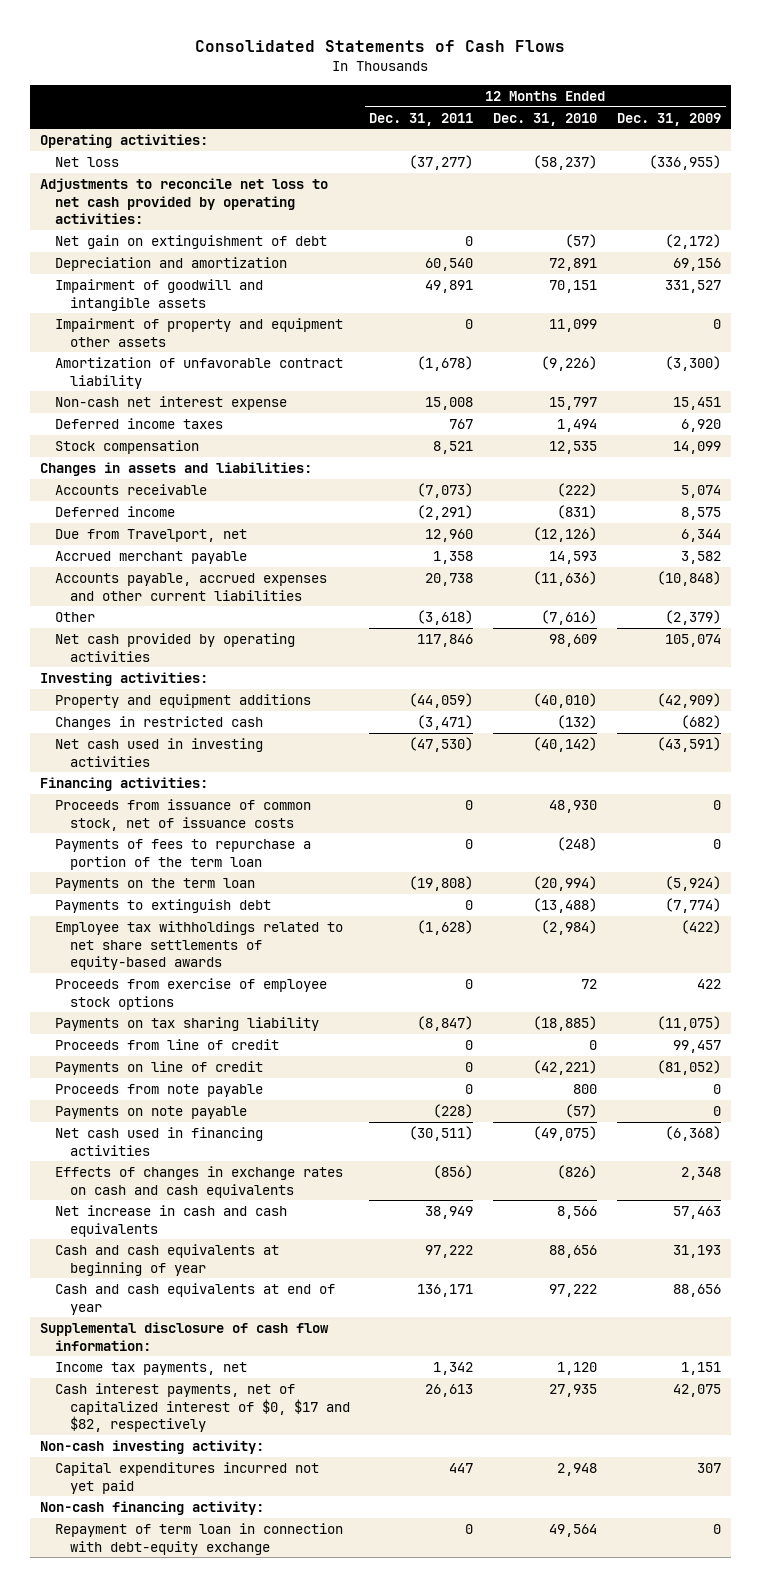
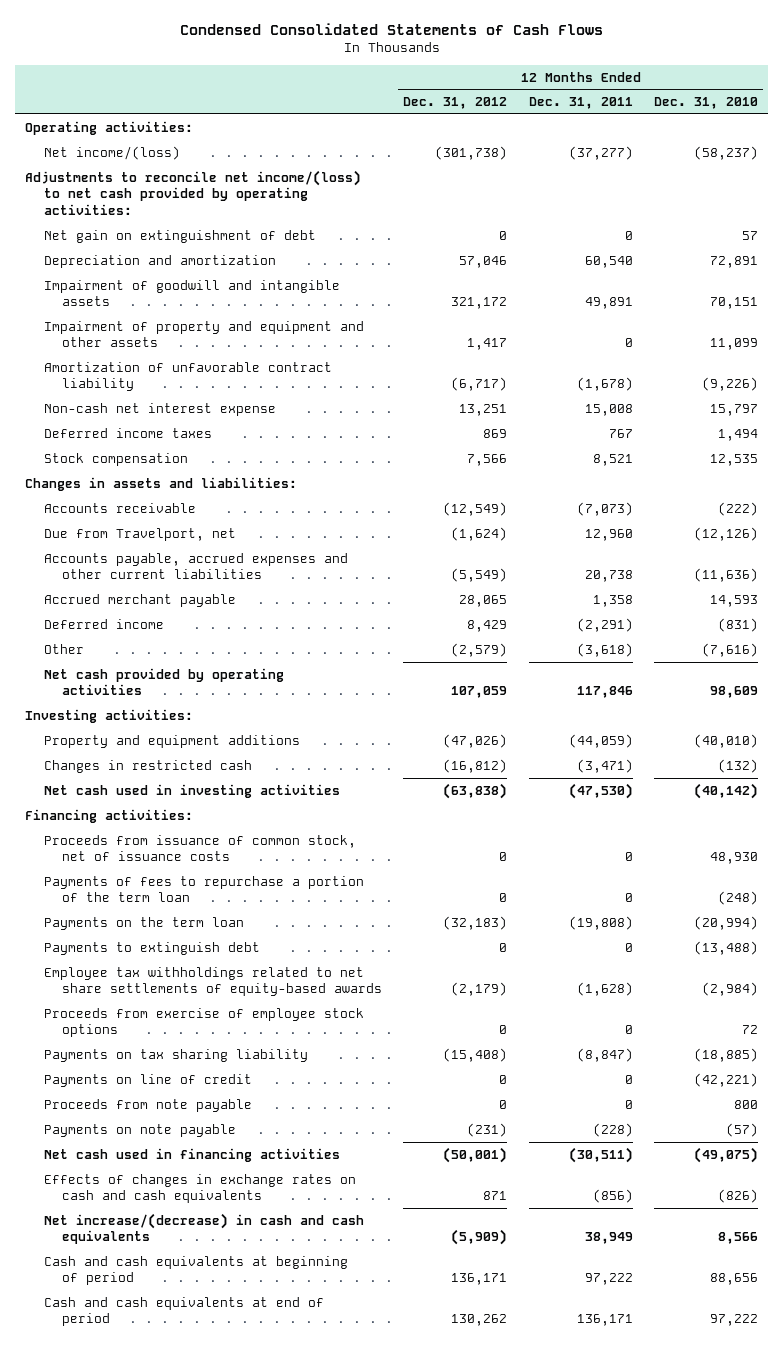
- Consolidated Statements of Cash Flows
+ Condensed Consolidated Statements of Cash Flows
- | 12 Months Ended Dec. 31, 2011 | 12 Months Ended Dec. 31, 2010 | 12 Months Ended Dec. 31, 2009
+ | 12 Months Ended Dec. 31, 2012 | 12 Months Ended Dec. 31, 2011 | 12 Months Ended Dec. 31, 2010
- Net loss | (37,277) | (58,237) | (336,955)
- Adjustments to reconcile net loss to net cash provided by operating activities:
- Net gain on extinguishment of debt | 0 | (57) | (2,172)
+ Net income/(loss) | (301,738) | (37,277) | (58,237)
+ Adjustments to reconcile net income/(loss) to net cash provided by operating activities:
+ Net gain on extinguishment of debt | 0 | 0 | 57
- Impairment of property and equipment other assets | 0 | 11,099 | 0
+ Impairment of property and equipment and other assets | 1,417 | 0 | 11,099
moved down: Accrued merchant payable | 28,065 | 1,358 | 14,593
moved down: Deferred income | 8,429 | (2,291) | (831)
- Proceeds from line of credit | 0 | 0 | 99,457
- Net increase in cash and cash equivalents | 38,949 | 8,566 | 57,463
- Cash and cash equivalents at beginning of year | 97,222 | 88,656 | 31,193
- Cash and cash equivalents at end of year | 136,171 | 97,222 | 88,656
- Supplemental disclosure of cash flow information:
- Income tax payments, net | 1,342 | 1,120 | 1,151
- Cash interest payments, net of capitalized interest of $0, $17 and $82, respectively | 26,613 | 27,935 | 42,075
- Non-cash investing activity:
- Capital expenditures incurred not yet paid | 447 | 2,948 | 307
- Non-cash financing activity:
- Repayment of term loan in connection with debt-equity exchange | 0 | 49,564 | 0
+ Net increase/(decrease) in cash and cash equivalents | (5,909) | 38,949 | 8,566
+ Cash and cash equivalents at beginning of period | 136,171 | 97,222 | 88,656
+ Cash and cash equivalents at end of period | 130,262 | 136,171 | 97,222

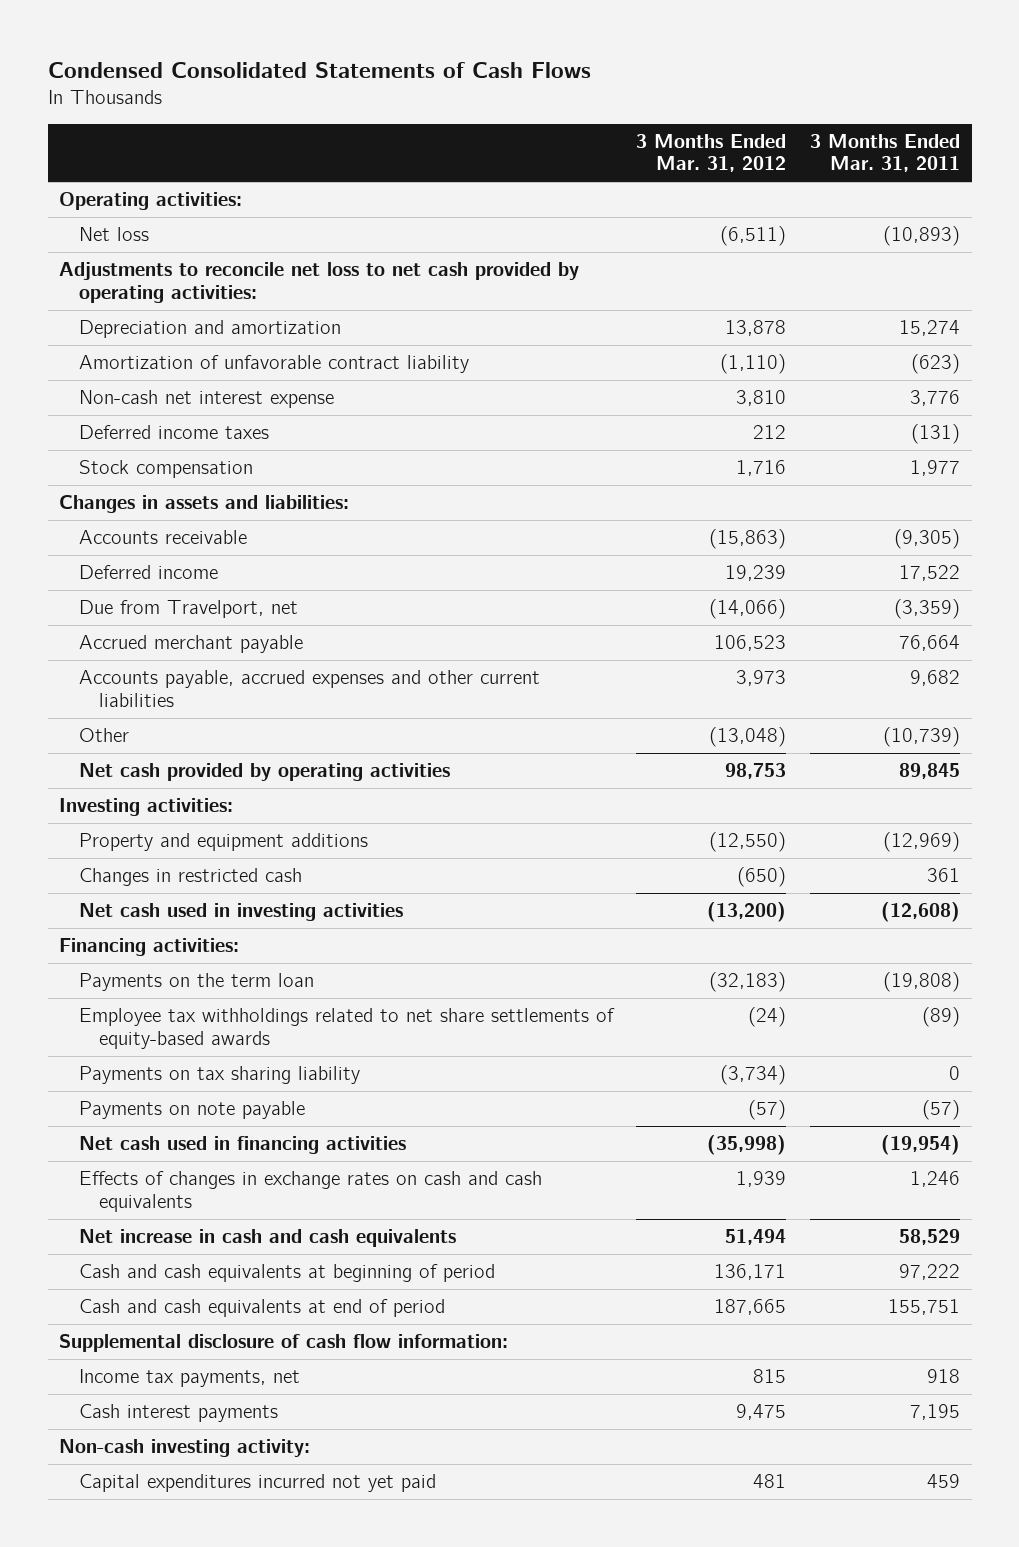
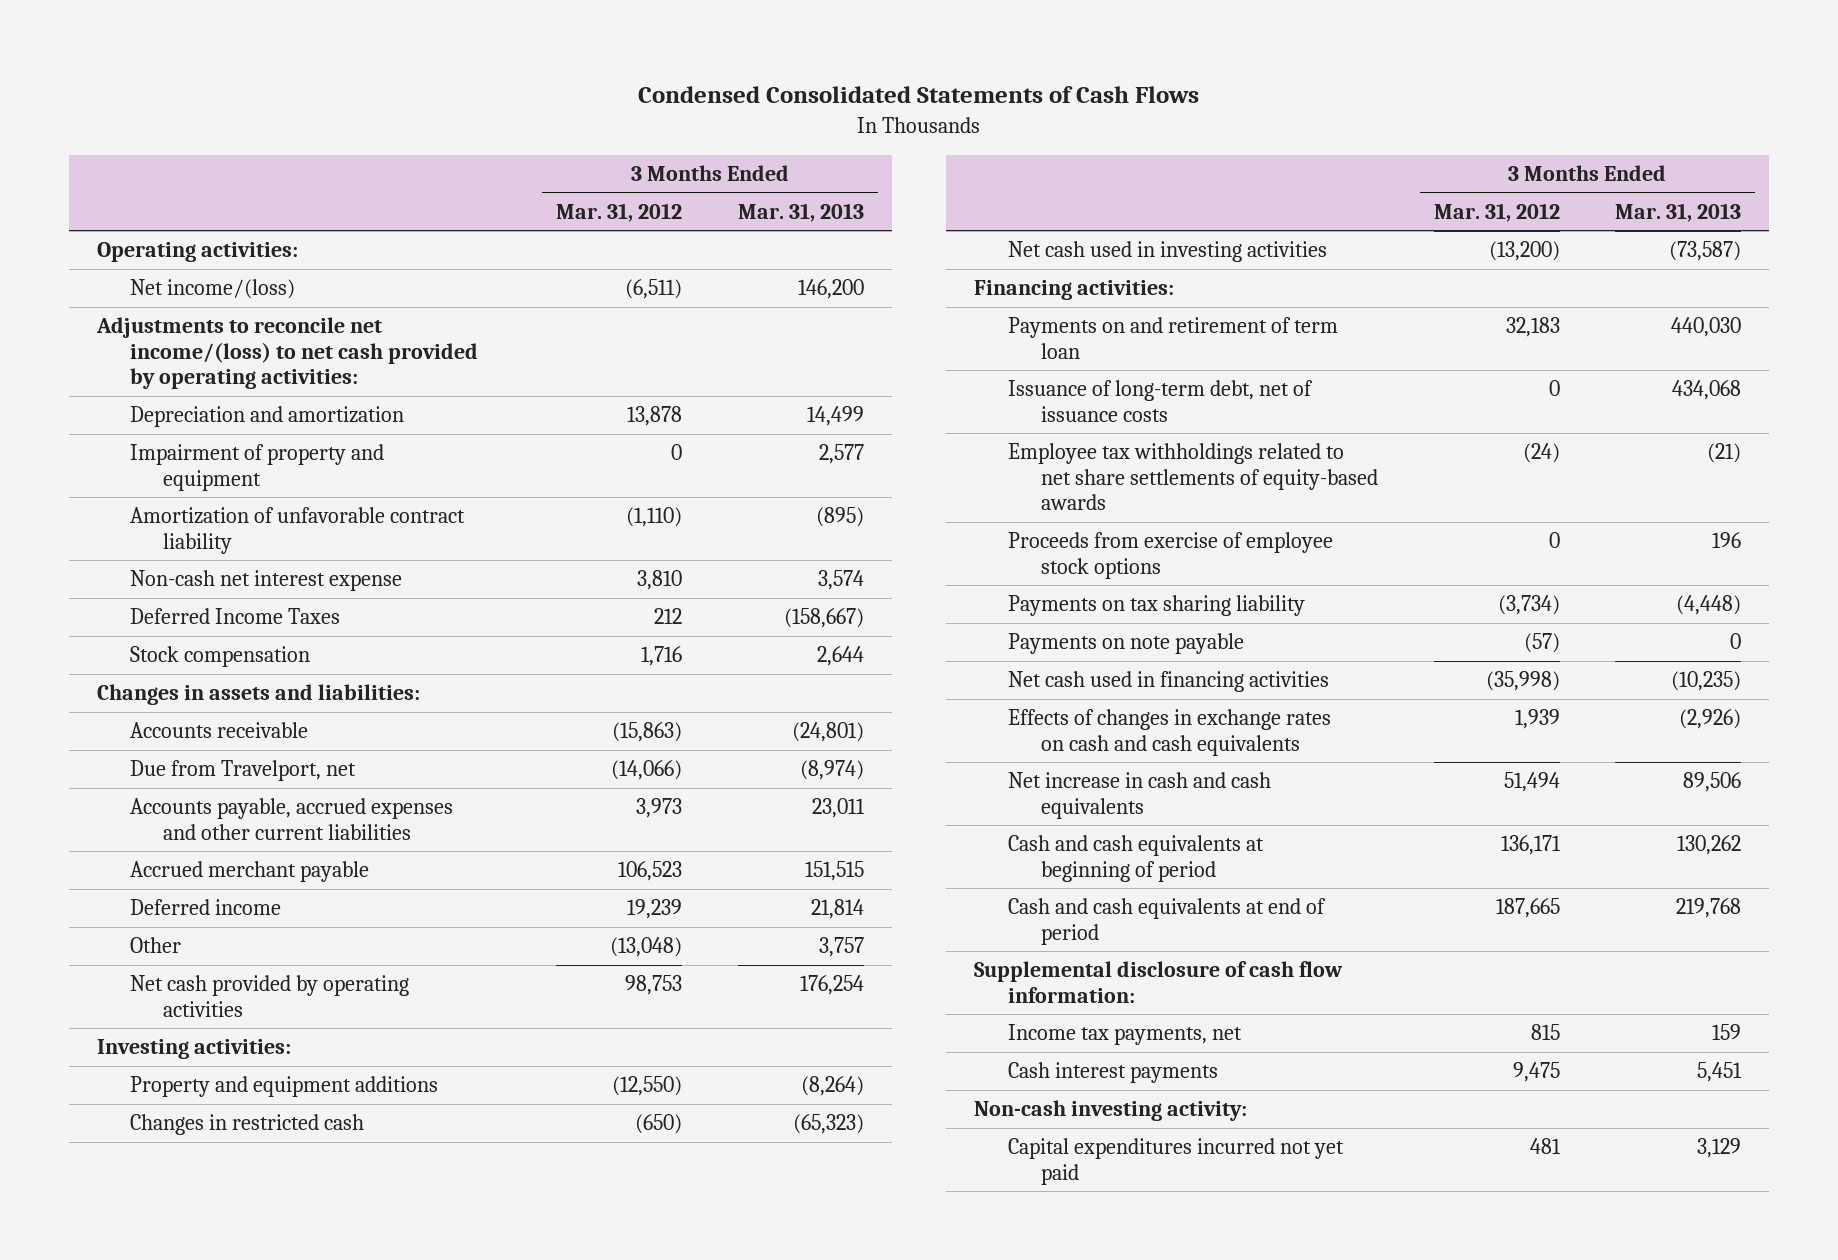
- | 3 Months Ended Mar. 31, 2012 | 3 Months Ended Mar. 31, 2011
+ | 3 Months Ended Mar. 31, 2012 | 3 Months Ended Mar. 31, 2013
- Net loss | (6,511) | (10,893)
- Adjustments to reconcile net loss to net cash provided by operating activities:
+ Net income/(loss) | (6,511) | 146,200
+ Adjustments to reconcile net income/(loss) to net cash provided by operating activities:
+ Impairment of property and equipment | 0 | 2,577
- Deferred income taxes | 212 | (131)
+ Deferred Income Taxes | 212 | (158,667)
moved down: Accrued merchant payable | 106,523 | 151,515
moved down: Deferred income | 19,239 | 21,814
- Payments on the term loan | (32,183) | (19,808)
+ Payments on and retirement of term loan | 32,183 | 440,030
+ Issuance of long-term debt, net of issuance costs | 0 | 434,068
+ Proceeds from exercise of employee stock options | 0 | 196

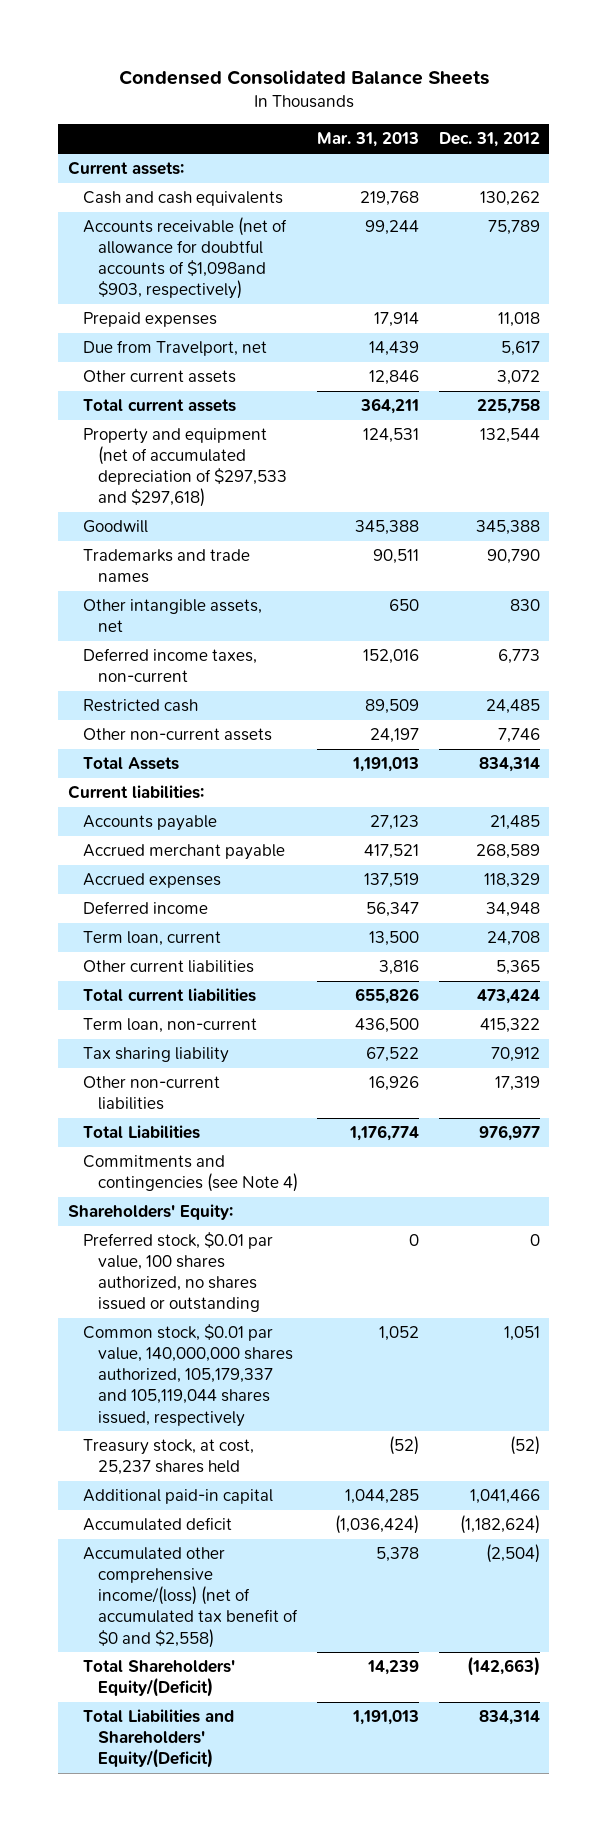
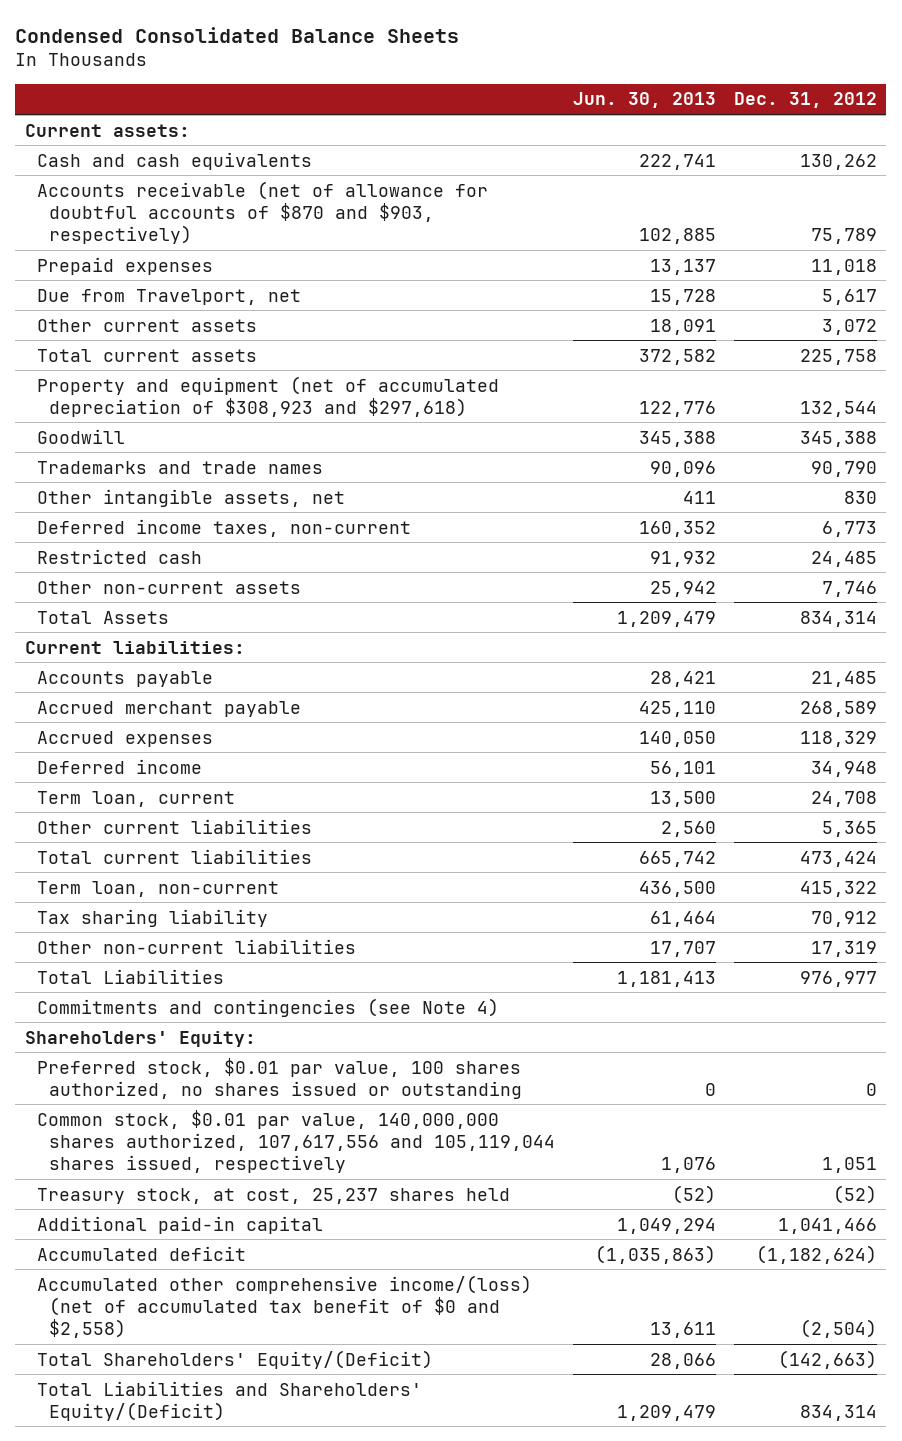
- | Mar. 31, 2013 | Dec. 31, 2012
+ | Jun. 30, 2013 | Dec. 31, 2012
- Accounts receivable (net of allowance for doubtful accounts of $1,098and $903, respectively) | 99,244 | 75,789
+ Accounts receivable (net of allowance for doubtful accounts of $870 and $903, respectively) | 102,885 | 75,789
- Property and equipment (net of accumulated depreciation of $297,533 and $297,618) | 124,531 | 132,544
+ Property and equipment (net of accumulated depreciation of $308,923 and $297,618) | 122,776 | 132,544
- Common stock, $0.01 par value, 140,000,000 shares authorized, 105,179,337 and 105,119,044 shares issued, respectively | 1,052 | 1,051
+ Common stock, $0.01 par value, 140,000,000 shares authorized, 107,617,556 and 105,119,044 shares issued, respectively | 1,076 | 1,051

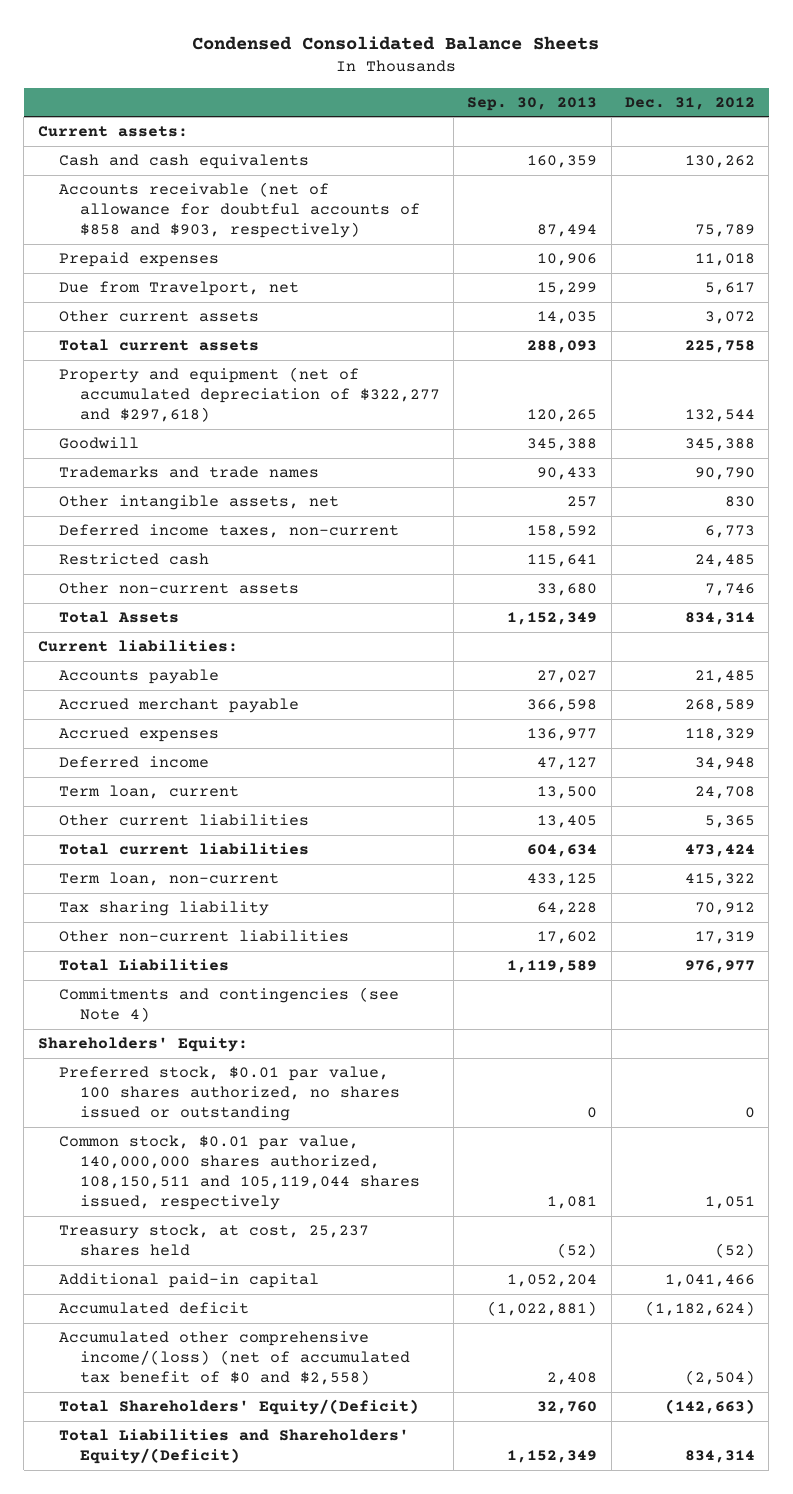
- | Jun. 30, 2013 | Dec. 31, 2012
+ | Sep. 30, 2013 | Dec. 31, 2012
- Accounts receivable (net of allowance for doubtful accounts of $870 and $903, respectively) | 102,885 | 75,789
+ Accounts receivable (net of allowance for doubtful accounts of $858 and $903, respectively) | 87,494 | 75,789
- Property and equipment (net of accumulated depreciation of $308,923 and $297,618) | 122,776 | 132,544
+ Property and equipment (net of accumulated depreciation of $322,277 and $297,618) | 120,265 | 132,544
- Common stock, $0.01 par value, 140,000,000 shares authorized, 107,617,556 and 105,119,044 shares issued, respectively | 1,076 | 1,051
+ Common stock, $0.01 par value, 140,000,000 shares authorized, 108,150,511 and 105,119,044 shares issued, respectively | 1,081 | 1,051

